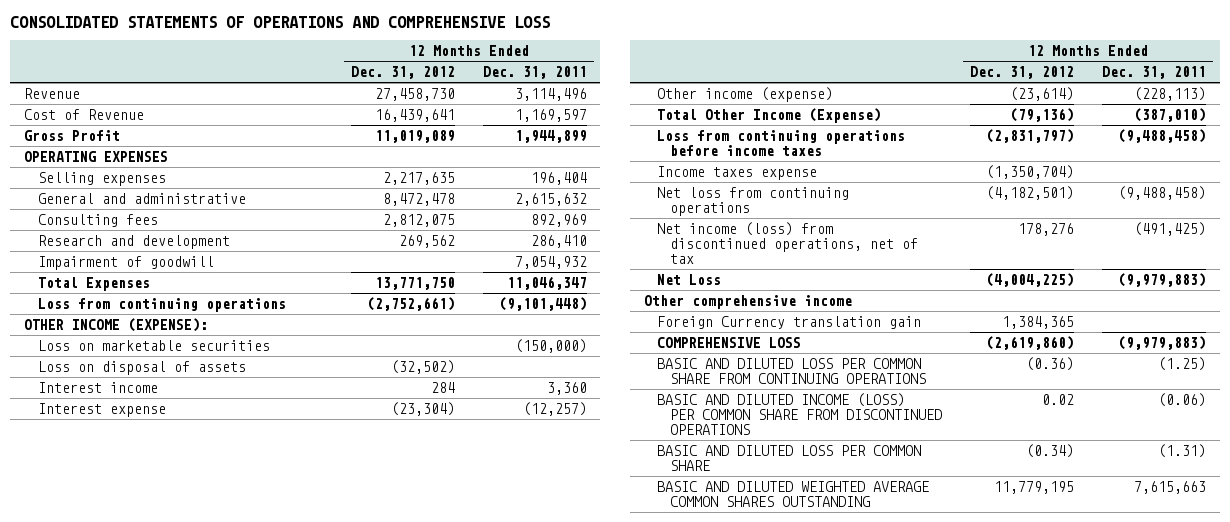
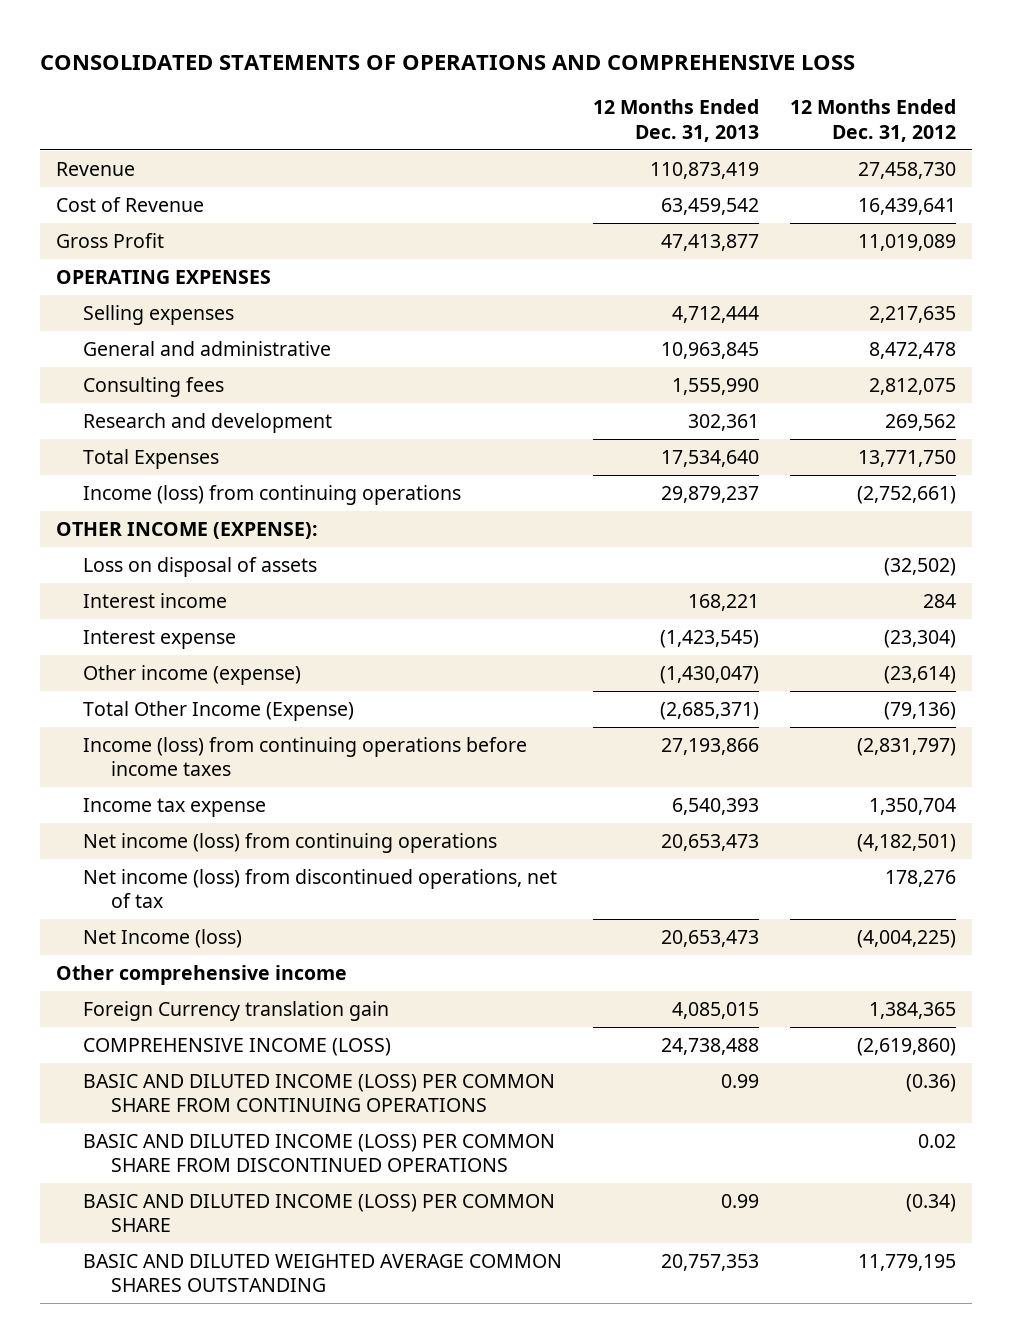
- | 12 Months Ended Dec. 31, 2012 | 12 Months Ended Dec. 31, 2011
+ | 12 Months Ended Dec. 31, 2013 | 12 Months Ended Dec. 31, 2012
- Impairment of goodwill | | 7,054,932
- Loss from continuing operations | (2,752,661) | (9,101,448)
+ Income (loss) from continuing operations | 29,879,237 | (2,752,661)
- Loss on marketable securities | | (150,000)
- Loss from continuing operations before income taxes | (2,831,797) | (9,488,458)
- Income taxes expense | (1,350,704) |
- Net loss from continuing operations | (4,182,501) | (9,488,458)
+ Income (loss) from continuing operations before income taxes | 27,193,866 | (2,831,797)
+ Income tax expense | 6,540,393 | 1,350,704
+ Net income (loss) from continuing operations | 20,653,473 | (4,182,501)
- Net Loss | (4,004,225) | (9,979,883)
+ Net Income (loss) | 20,653,473 | (4,004,225)
- COMPREHENSIVE LOSS | (2,619,860) | (9,979,883)
- BASIC AND DILUTED LOSS PER COMMON SHARE FROM CONTINUING OPERATIONS | (0.36) | (1.25)
+ COMPREHENSIVE INCOME (LOSS) | 24,738,488 | (2,619,860)
+ BASIC AND DILUTED INCOME (LOSS) PER COMMON SHARE FROM CONTINUING OPERATIONS | 0.99 | (0.36)
- BASIC AND DILUTED LOSS PER COMMON SHARE | (0.34) | (1.31)
+ BASIC AND DILUTED INCOME (LOSS) PER COMMON SHARE | 0.99 | (0.34)

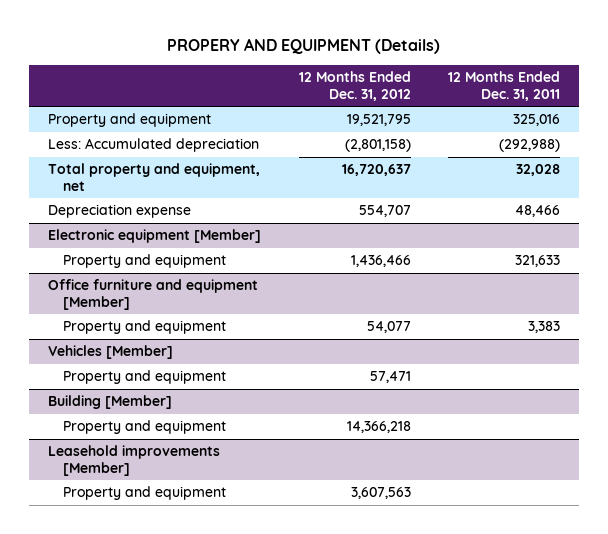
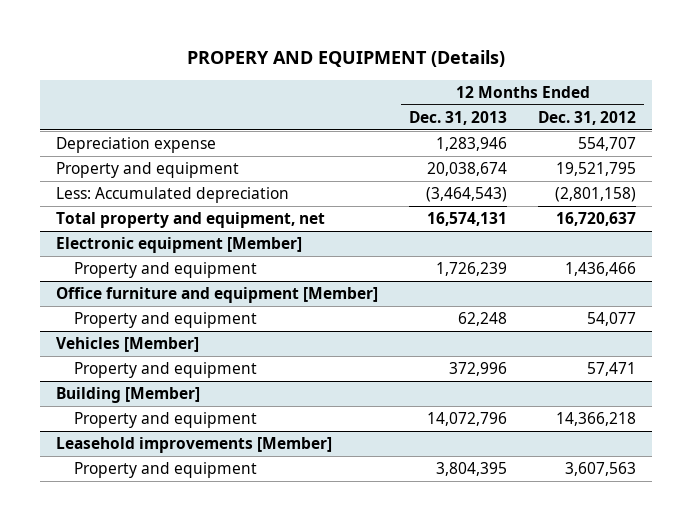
- | 12 Months Ended Dec. 31, 2012 | 12 Months Ended Dec. 31, 2011
+ | 12 Months Ended Dec. 31, 2013 | 12 Months Ended Dec. 31, 2012
moved up: Depreciation expense | 1,283,946 | 554,707

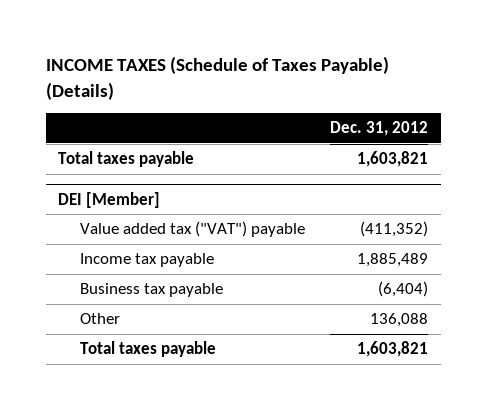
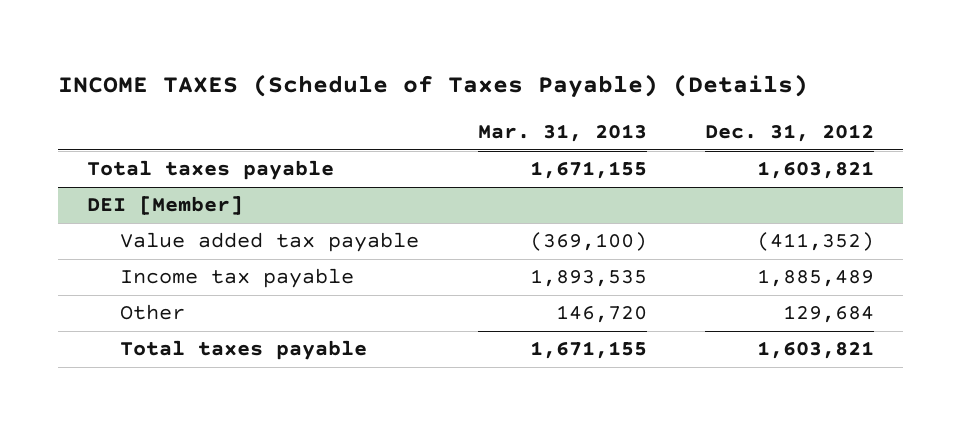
- | Dec. 31, 2012
+ | Mar. 31, 2013 | Dec. 31, 2012
@ DEI [Member]
- Value added tax ("VAT") payable | (411,352)
+ Value added tax payable | (369,100) | (411,352)
- Business tax payable | (6,404)
- Other | 136,088
+ Other | 146,720 | 129,684

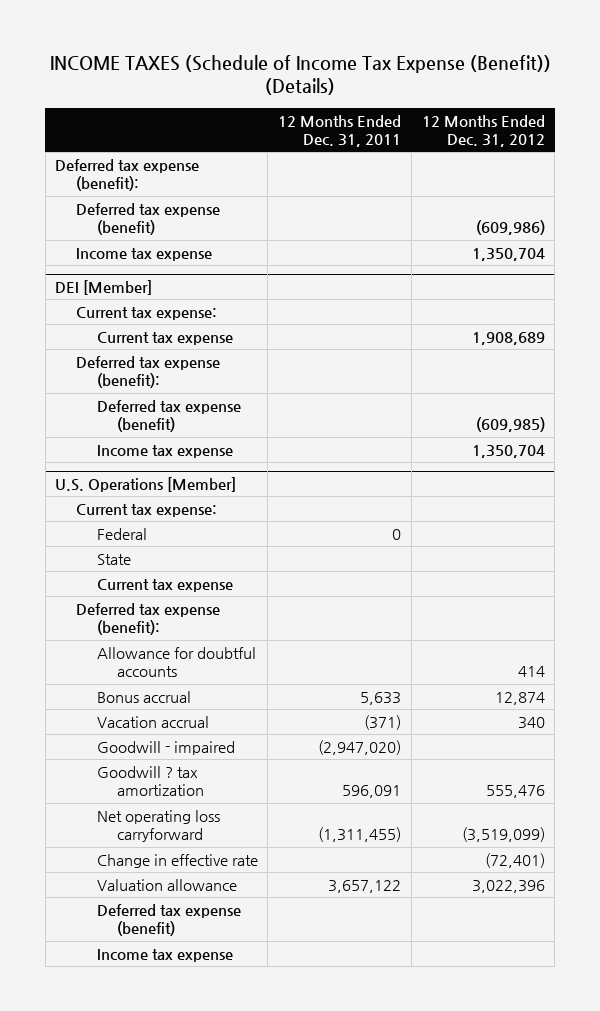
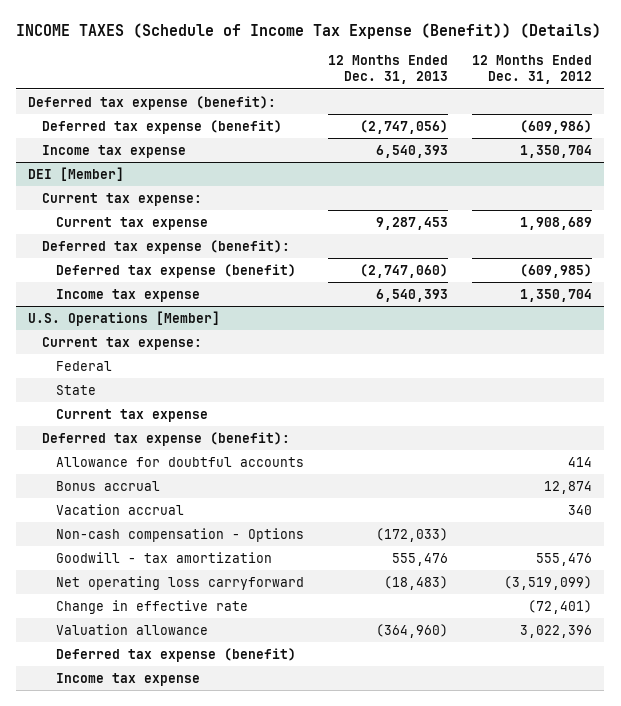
- | 12 Months Ended Dec. 31, 2011 | 12 Months Ended Dec. 31, 2012
+ | 12 Months Ended Dec. 31, 2013 | 12 Months Ended Dec. 31, 2012
@ U.S. Operations [Member]
- Goodwill - impaired | (2,947,020) |
- Goodwill ? tax amortization | 596,091 | 555,476
+ Non-cash compensation - Options | (172,033) |
+ Goodwill - tax amortization | 555,476 | 555,476

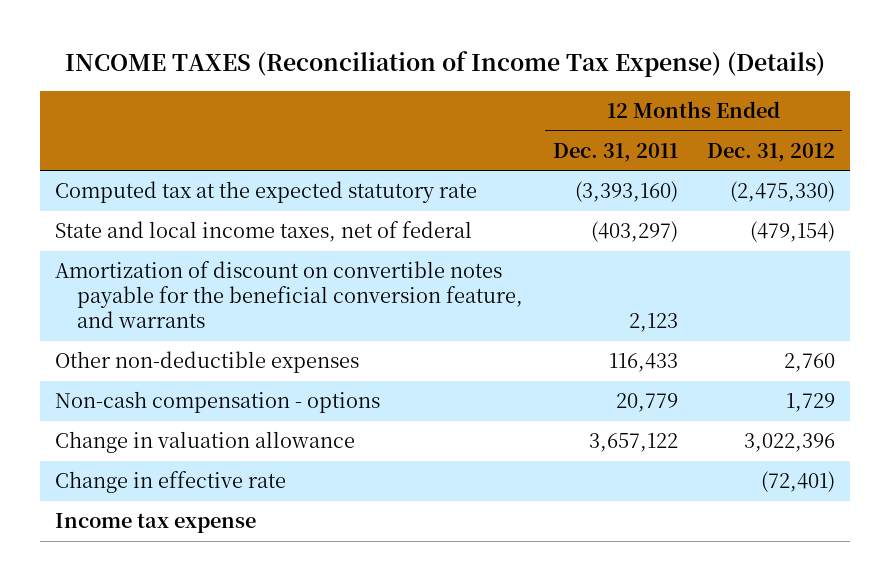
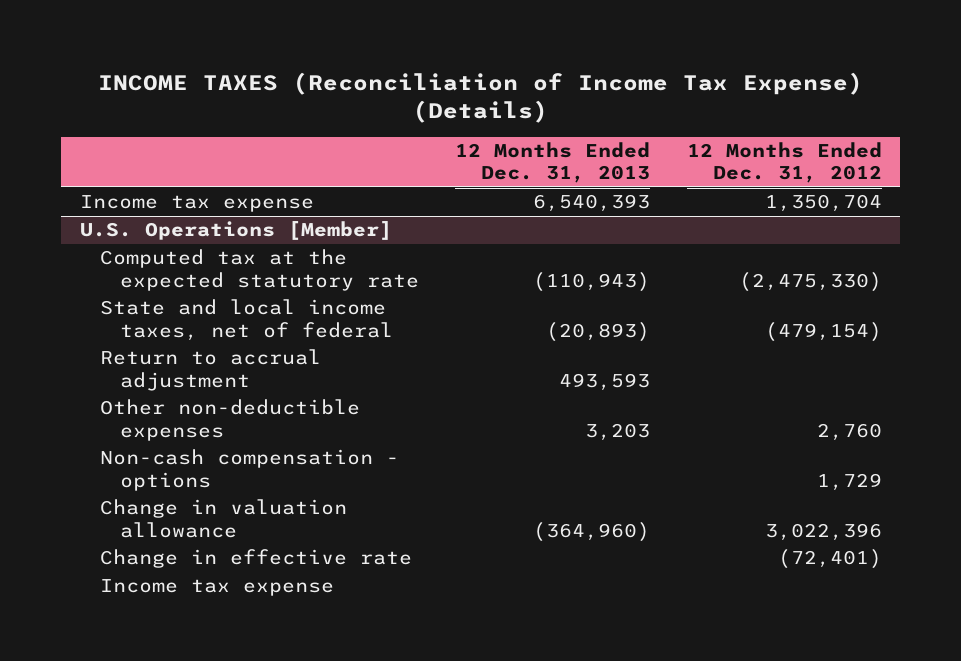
- | 12 Months Ended Dec. 31, 2011 | 12 Months Ended Dec. 31, 2012
+ | 12 Months Ended Dec. 31, 2013 | 12 Months Ended Dec. 31, 2012
+ Income tax expense | 6,540,393 | 1,350,704
+ U.S. Operations [Member]
- Amortization of discount on convertible notes payable for the beneficial conversion feature, and warrants | 2,123 |
+ Return to accrual adjustment | 493,593 |

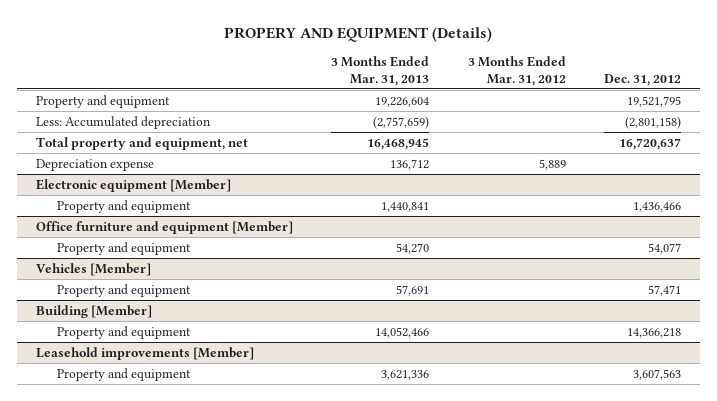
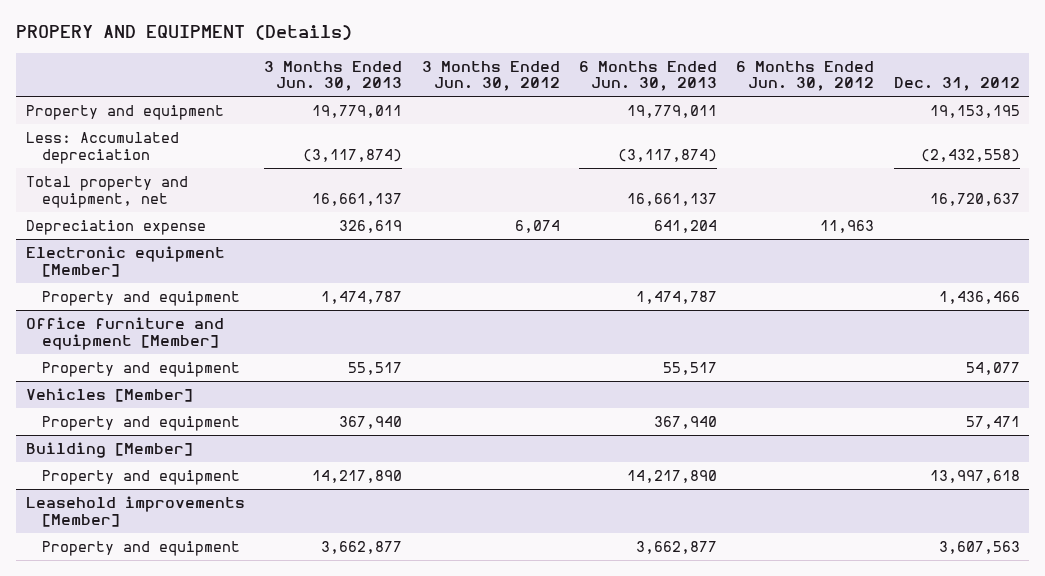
- | 3 Months Ended Mar. 31, 2013 | 3 Months Ended Mar. 31, 2012 | Dec. 31, 2012
+ | 3 Months Ended Jun. 30, 2013 | 3 Months Ended Jun. 30, 2012 | 6 Months Ended Jun. 30, 2013 | 6 Months Ended Jun. 30, 2012 | Dec. 31, 2012
- Property and equipment | 19,226,604 | | 19,521,795
- Less: Accumulated depreciation | (2,757,659) | | (2,801,158)
+ Property and equipment | 19,779,011 | | 19,779,011 | | 19,153,195
+ Less: Accumulated depreciation | (3,117,874) | | (3,117,874) | | (2,432,558)
@ Building [Member]
- Property and equipment | 14,052,466 | | 14,366,218
+ Property and equipment | 14,217,890 | | 14,217,890 | | 13,997,618

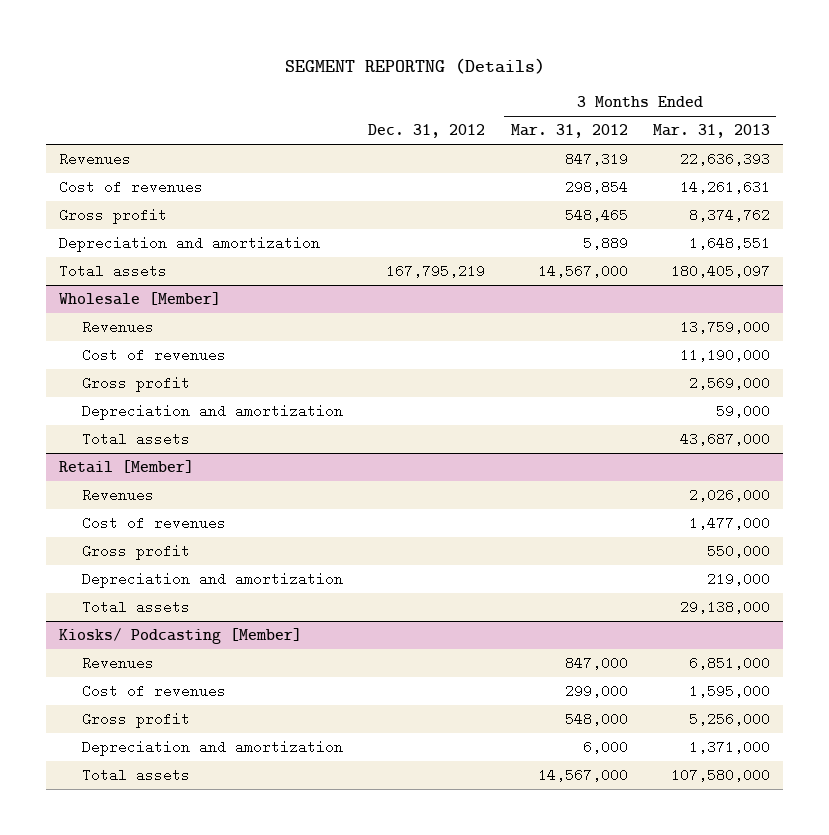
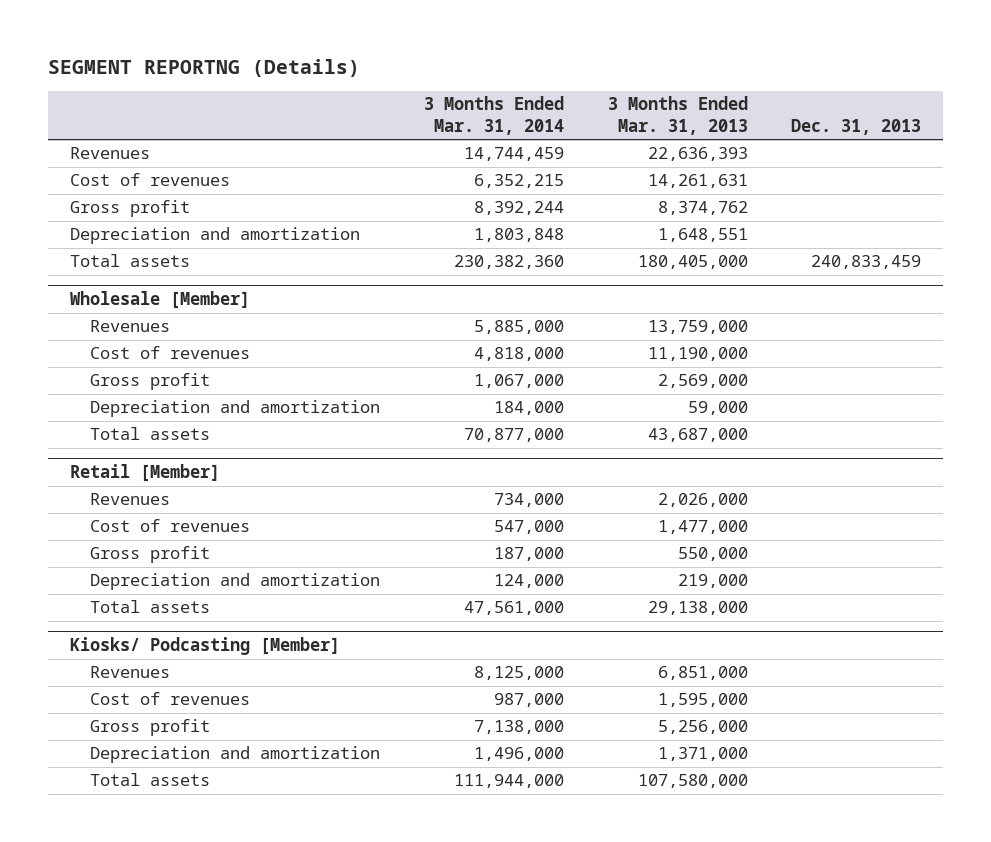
- | Dec. 31, 2012 | 3 Months Ended Mar. 31, 2012 | 3 Months Ended Mar. 31, 2013
+ | 3 Months Ended Mar. 31, 2014 | 3 Months Ended Mar. 31, 2013 | Dec. 31, 2013
- Total assets | 167,795,219 | 14,567,000 | 180,405,097
+ Total assets | 230,382,360 | 180,405,000 | 240,833,459

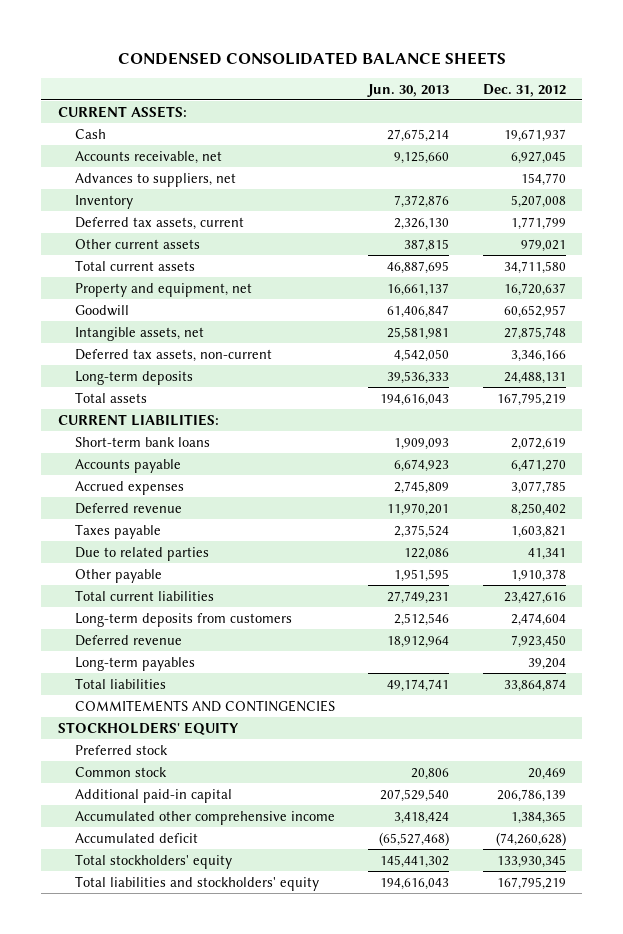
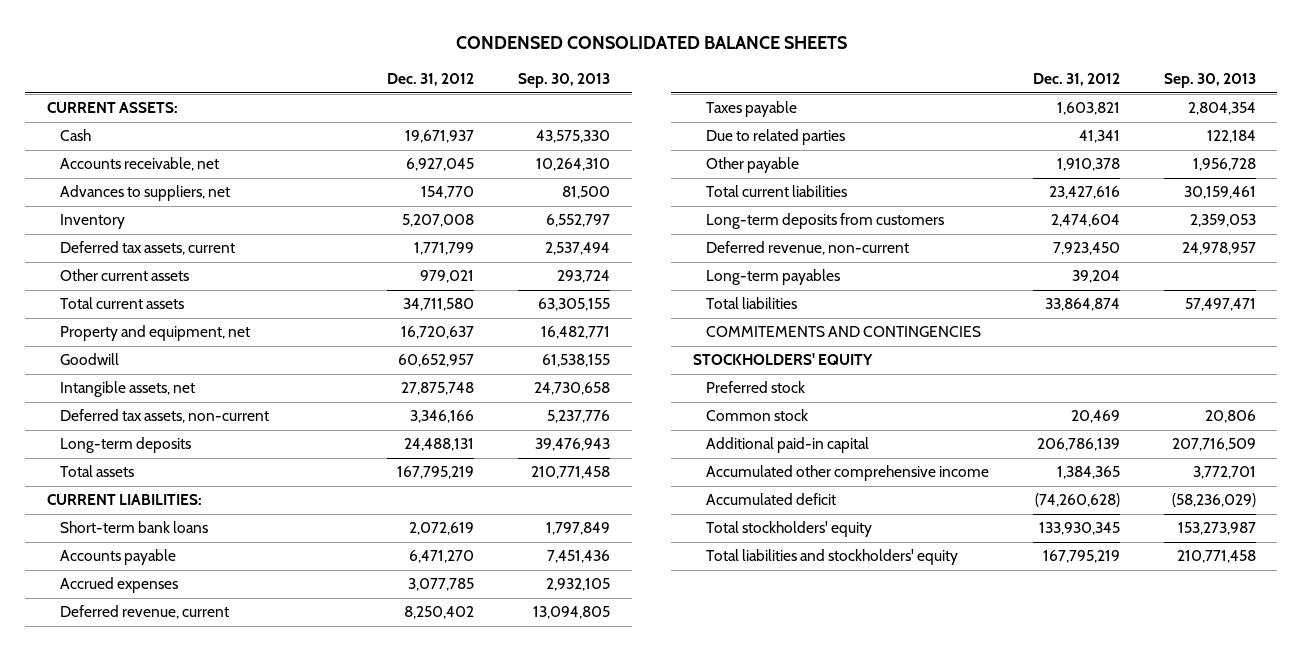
- | Jun. 30, 2013 | Dec. 31, 2012
+ | Dec. 31, 2012 | Sep. 30, 2013
- Deferred revenue | 11,970,201 | 8,250,402
+ Deferred revenue, current | 8,250,402 | 13,094,805
- Deferred revenue | 18,912,964 | 7,923,450
+ Deferred revenue, non-current | 7,923,450 | 24,978,957

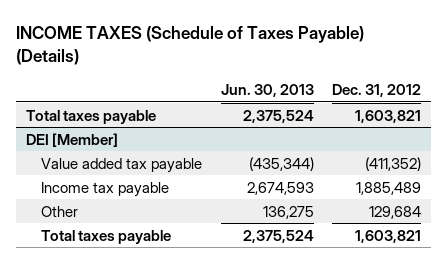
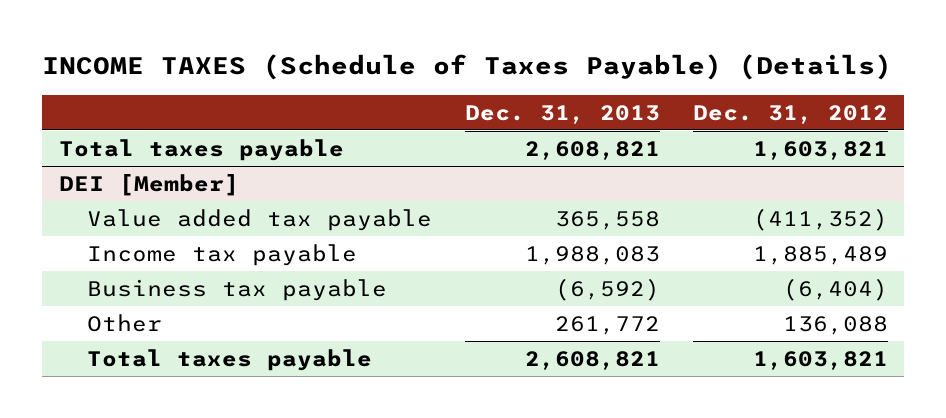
- | Jun. 30, 2013 | Dec. 31, 2012
+ | Dec. 31, 2013 | Dec. 31, 2012
@ DEI [Member]
- Other | 136,275 | 129,684
+ Business tax payable | (6,592) | (6,404)
+ Other | 261,772 | 136,088

